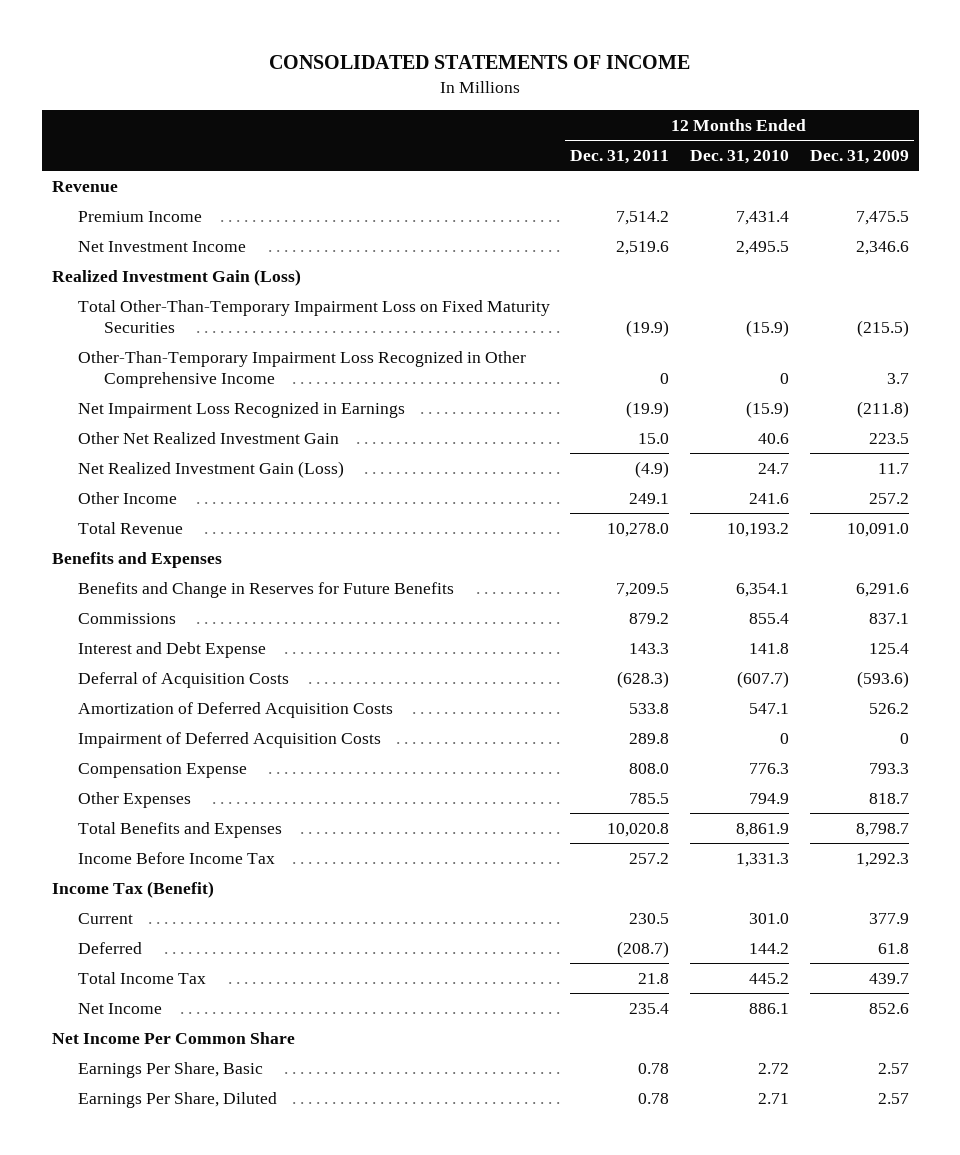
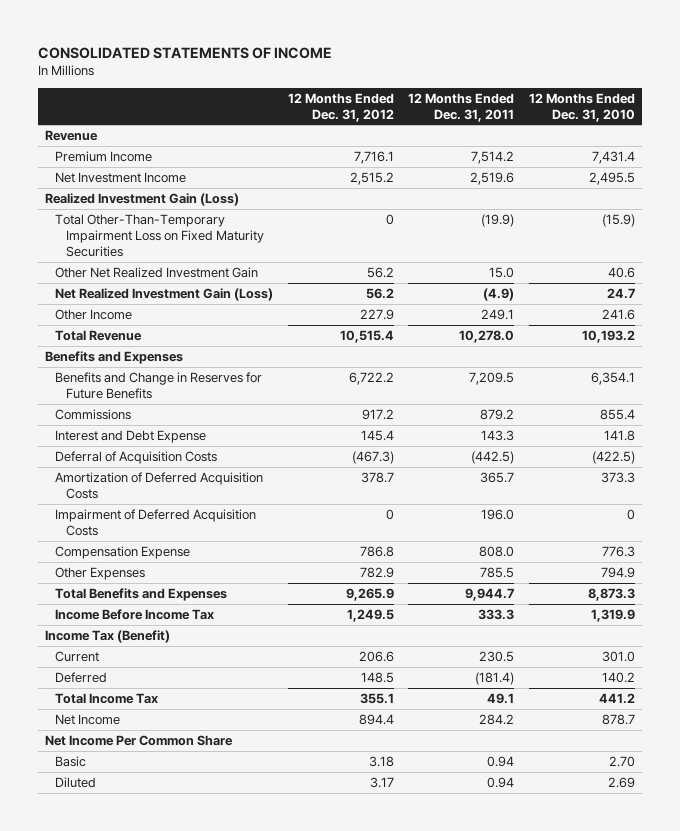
- | 12 Months Ended Dec. 31, 2011 | 12 Months Ended Dec. 31, 2010 | 12 Months Ended Dec. 31, 2009
+ | 12 Months Ended Dec. 31, 2012 | 12 Months Ended Dec. 31, 2011 | 12 Months Ended Dec. 31, 2010
- Other-Than-Temporary Impairment Loss Recognized in Other Comprehensive Income | 0 | 0 | 3.7
- Net Impairment Loss Recognized in Earnings | (19.9) | (15.9) | (211.8)
- Deferral of Acquisition Costs | (628.3) | (607.7) | (593.6)
- Amortization of Deferred Acquisition Costs | 533.8 | 547.1 | 526.2
- Impairment of Deferred Acquisition Costs | 289.8 | 0 | 0
+ Deferral of Acquisition Costs | (467.3) | (442.5) | (422.5)
+ Amortization of Deferred Acquisition Costs | 378.7 | 365.7 | 373.3
+ Impairment of Deferred Acquisition Costs | 0 | 196.0 | 0
- Total Benefits and Expenses | 10,020.8 | 8,861.9 | 8,798.7
- Income Before Income Tax | 257.2 | 1,331.3 | 1,292.3
+ Total Benefits and Expenses | 9,265.9 | 9,944.7 | 8,873.3
+ Income Before Income Tax | 1,249.5 | 333.3 | 1,319.9
- Deferred | (208.7) | 144.2 | 61.8
- Total Income Tax | 21.8 | 445.2 | 439.7
- Net Income | 235.4 | 886.1 | 852.6
+ Deferred | 148.5 | (181.4) | 140.2
+ Total Income Tax | 355.1 | 49.1 | 441.2
+ Net Income | 894.4 | 284.2 | 878.7
- Earnings Per Share, Basic | 0.78 | 2.72 | 2.57
- Earnings Per Share, Diluted | 0.78 | 2.71 | 2.57
+ Basic | 3.18 | 0.94 | 2.70
+ Diluted | 3.17 | 0.94 | 2.69

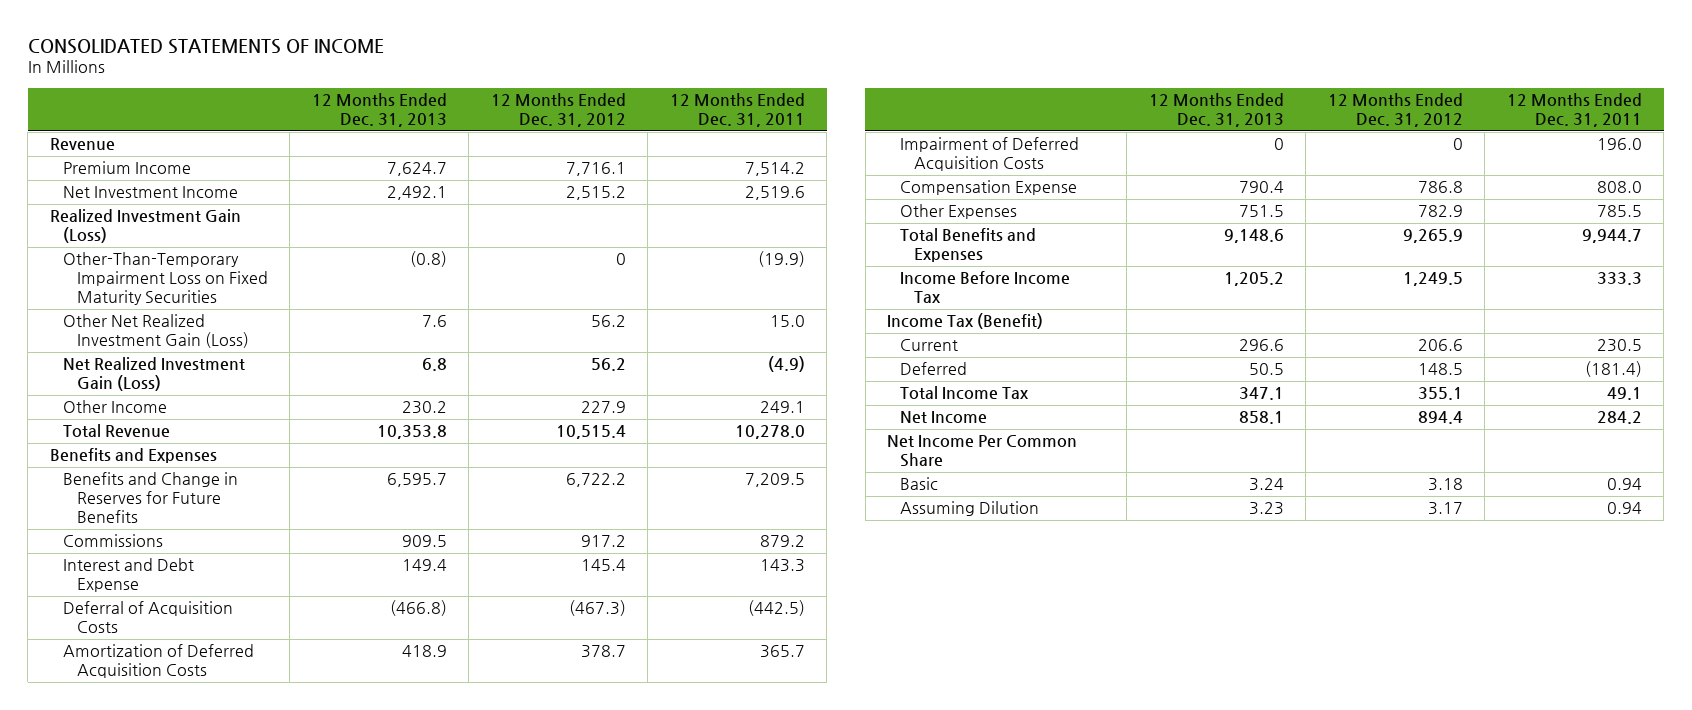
- | 12 Months Ended Dec. 31, 2012 | 12 Months Ended Dec. 31, 2011 | 12 Months Ended Dec. 31, 2010
+ | 12 Months Ended Dec. 31, 2013 | 12 Months Ended Dec. 31, 2012 | 12 Months Ended Dec. 31, 2011
- Total Other-Than-Temporary Impairment Loss on Fixed Maturity Securities | 0 | (19.9) | (15.9)
- Other Net Realized Investment Gain | 56.2 | 15.0 | 40.6
+ Other-Than-Temporary Impairment Loss on Fixed Maturity Securities | (0.8) | 0 | (19.9)
+ Other Net Realized Investment Gain (Loss) | 7.6 | 56.2 | 15.0
- Diluted | 3.17 | 0.94 | 2.69
+ Assuming Dilution | 3.23 | 3.17 | 0.94

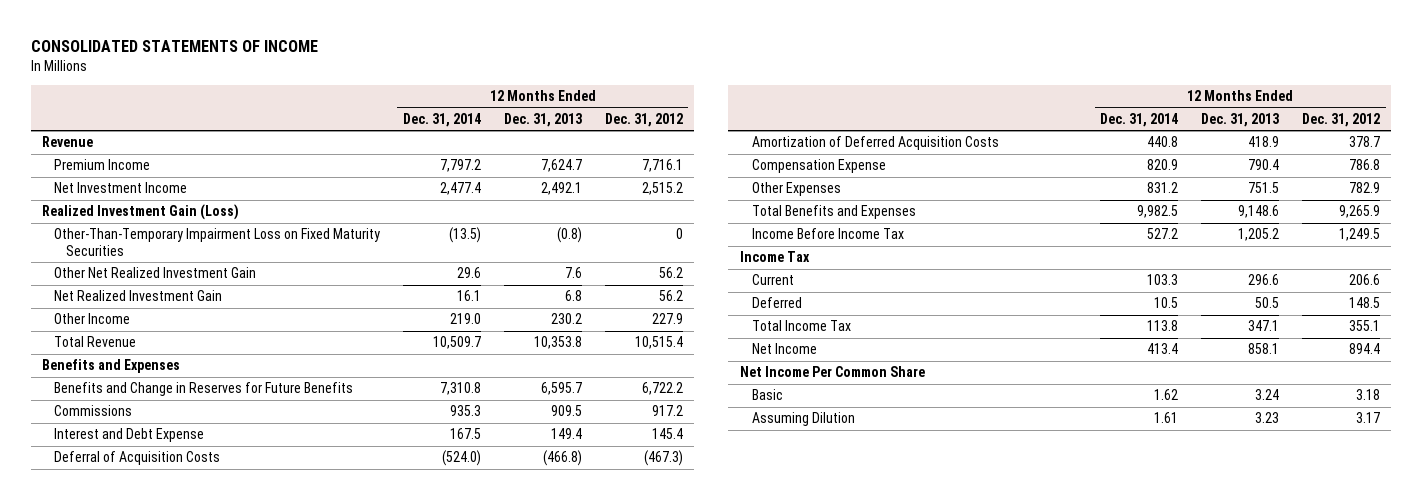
- | 12 Months Ended Dec. 31, 2013 | 12 Months Ended Dec. 31, 2012 | 12 Months Ended Dec. 31, 2011
+ | 12 Months Ended Dec. 31, 2014 | 12 Months Ended Dec. 31, 2013 | 12 Months Ended Dec. 31, 2012
- Other Net Realized Investment Gain (Loss) | 7.6 | 56.2 | 15.0
- Net Realized Investment Gain (Loss) | 6.8 | 56.2 | (4.9)
+ Other Net Realized Investment Gain | 29.6 | 7.6 | 56.2
+ Net Realized Investment Gain | 16.1 | 6.8 | 56.2
- Impairment of Deferred Acquisition Costs | 0 | 0 | 196.0
- Income Tax (Benefit)
+ Income Tax

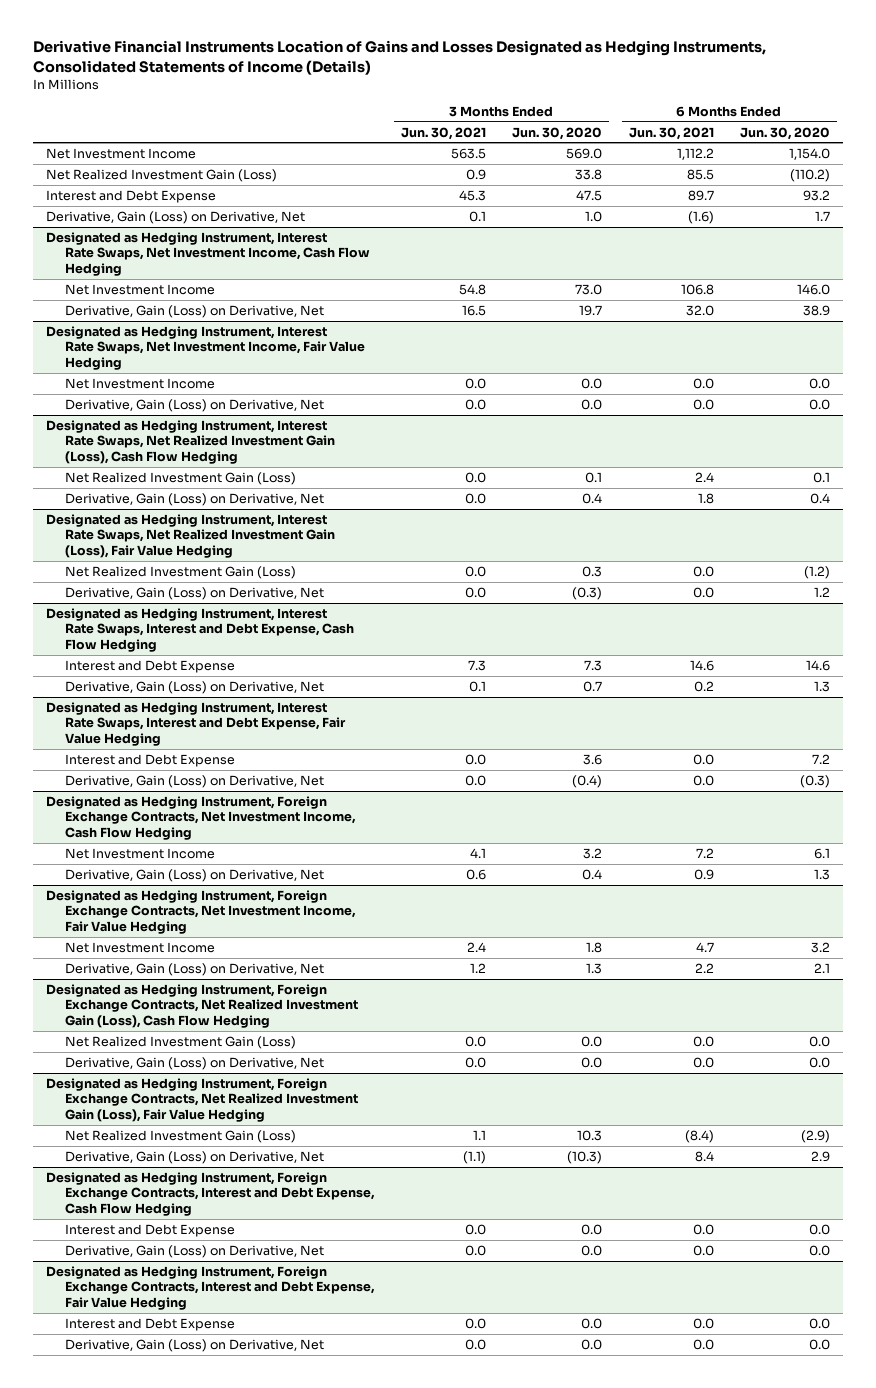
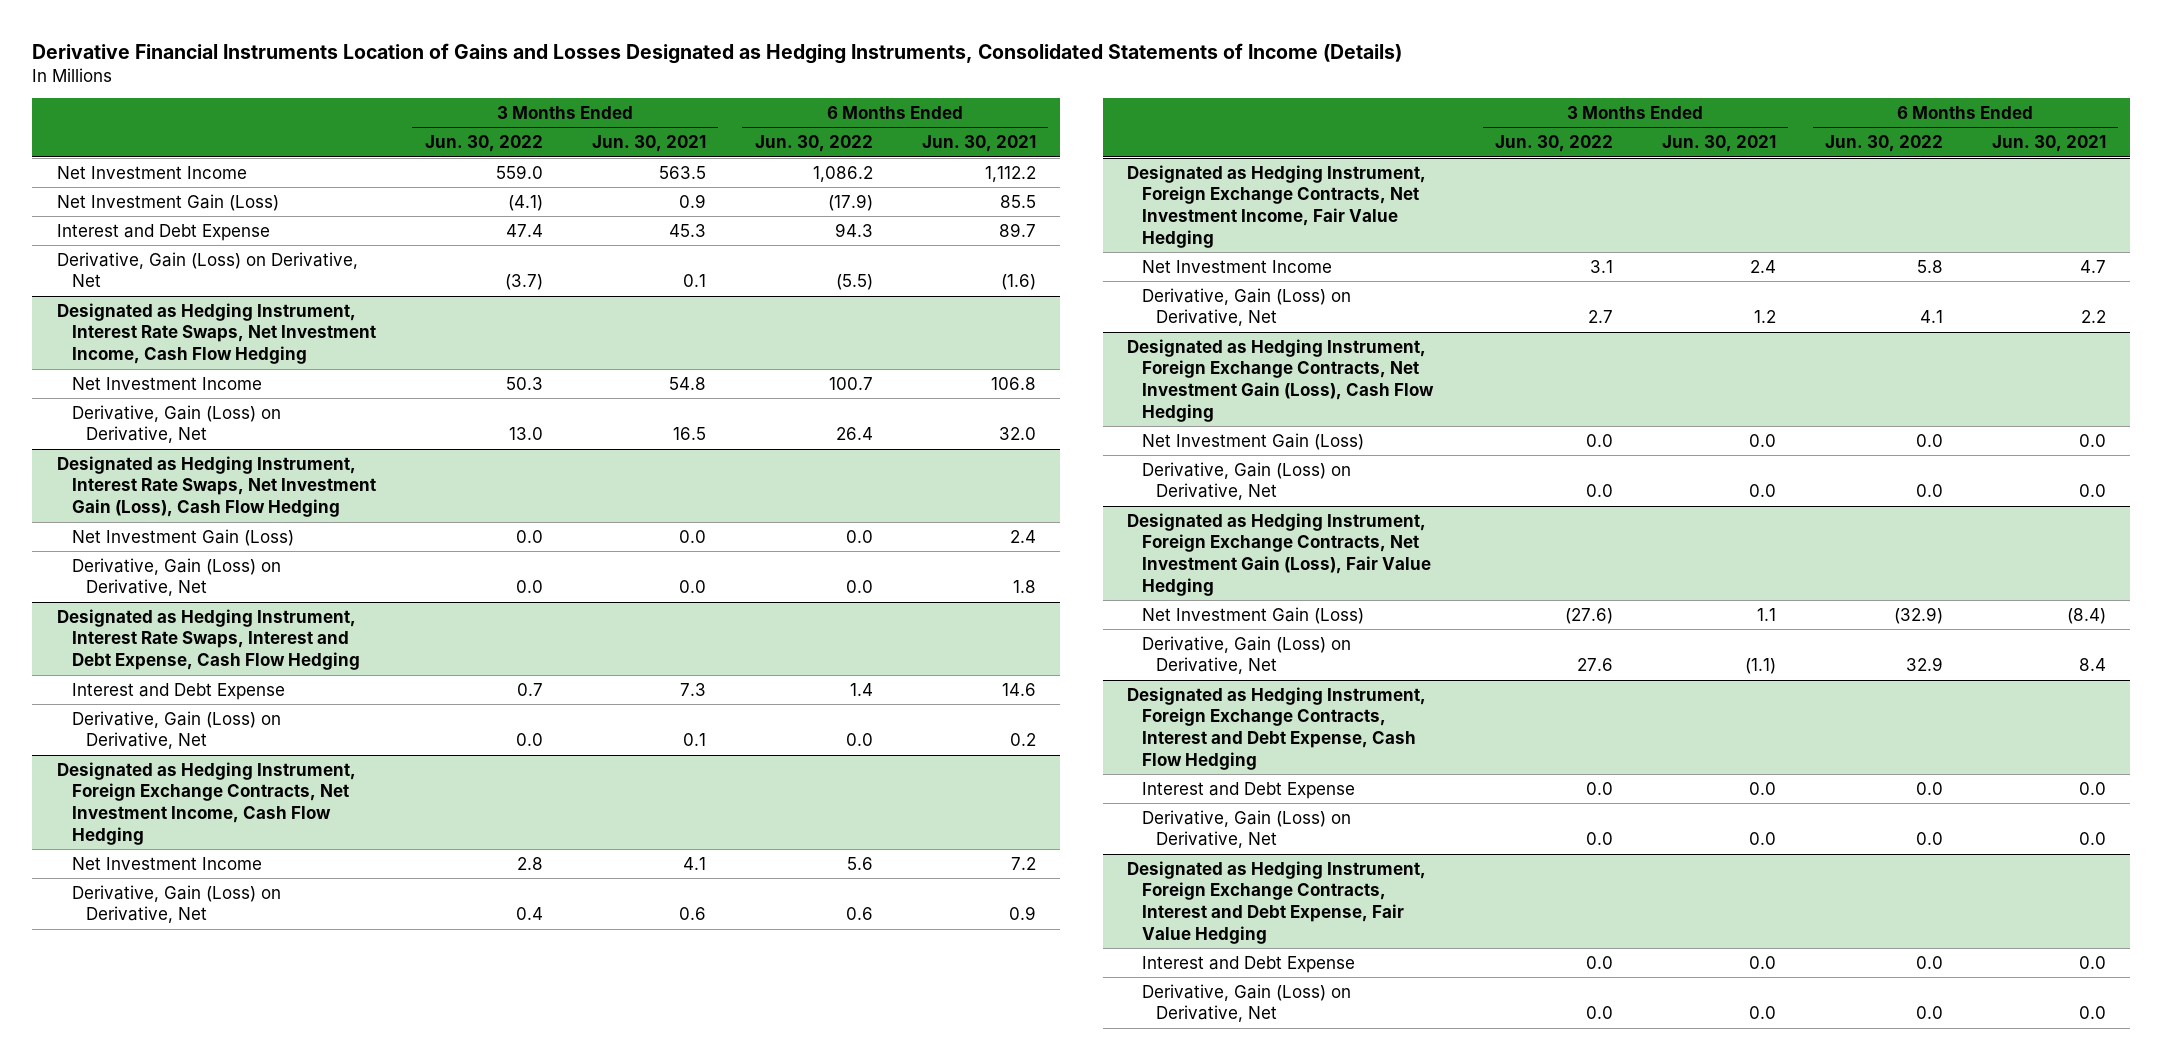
- | 3 Months Ended Jun. 30, 2021 | 3 Months Ended Jun. 30, 2020 | 6 Months Ended Jun. 30, 2021 | 6 Months Ended Jun. 30, 2020
+ | 3 Months Ended Jun. 30, 2022 | 3 Months Ended Jun. 30, 2021 | 6 Months Ended Jun. 30, 2022 | 6 Months Ended Jun. 30, 2021
- Net Realized Investment Gain (Loss) | 0.9 | 33.8 | 85.5 | (110.2)
+ Net Investment Gain (Loss) | (4.1) | 0.9 | (17.9) | 85.5
- Designated as Hedging Instrument, Interest Rate Swaps, Net Investment Income, Fair Value Hedging
- Net Investment Income | 0.0 | 0.0 | 0.0 | 0.0
- Derivative, Gain (Loss) on Derivative, Net | 0.0 | 0.0 | 0.0 | 0.0
- Designated as Hedging Instrument, Interest Rate Swaps, Net Realized Investment Gain (Loss), Cash Flow Hedging
- Net Realized Investment Gain (Loss) | 0.0 | 0.1 | 2.4 | 0.1
+ Designated as Hedging Instrument, Interest Rate Swaps, Net Investment Gain (Loss), Cash Flow Hedging
+ Net Investment Gain (Loss) | 0.0 | 0.0 | 0.0 | 2.4
- Designated as Hedging Instrument, Interest Rate Swaps, Net Realized Investment Gain (Loss), Fair Value Hedging
- Net Realized Investment Gain (Loss) | 0.0 | 0.3 | 0.0 | (1.2)
- Derivative, Gain (Loss) on Derivative, Net | 0.0 | (0.3) | 0.0 | 1.2
- Designated as Hedging Instrument, Interest Rate Swaps, Interest and Debt Expense, Fair Value Hedging
- Interest and Debt Expense | 0.0 | 3.6 | 0.0 | 7.2
- Derivative, Gain (Loss) on Derivative, Net | 0.0 | (0.4) | 0.0 | (0.3)
- Designated as Hedging Instrument, Foreign Exchange Contracts, Net Realized Investment Gain (Loss), Cash Flow Hedging
- Net Realized Investment Gain (Loss) | 0.0 | 0.0 | 0.0 | 0.0
+ Designated as Hedging Instrument, Foreign Exchange Contracts, Net Investment Gain (Loss), Cash Flow Hedging
+ Net Investment Gain (Loss) | 0.0 | 0.0 | 0.0 | 0.0
- Designated as Hedging Instrument, Foreign Exchange Contracts, Net Realized Investment Gain (Loss), Fair Value Hedging
- Net Realized Investment Gain (Loss) | 1.1 | 10.3 | (8.4) | (2.9)
+ Designated as Hedging Instrument, Foreign Exchange Contracts, Net Investment Gain (Loss), Fair Value Hedging
+ Net Investment Gain (Loss) | (27.6) | 1.1 | (32.9) | (8.4)

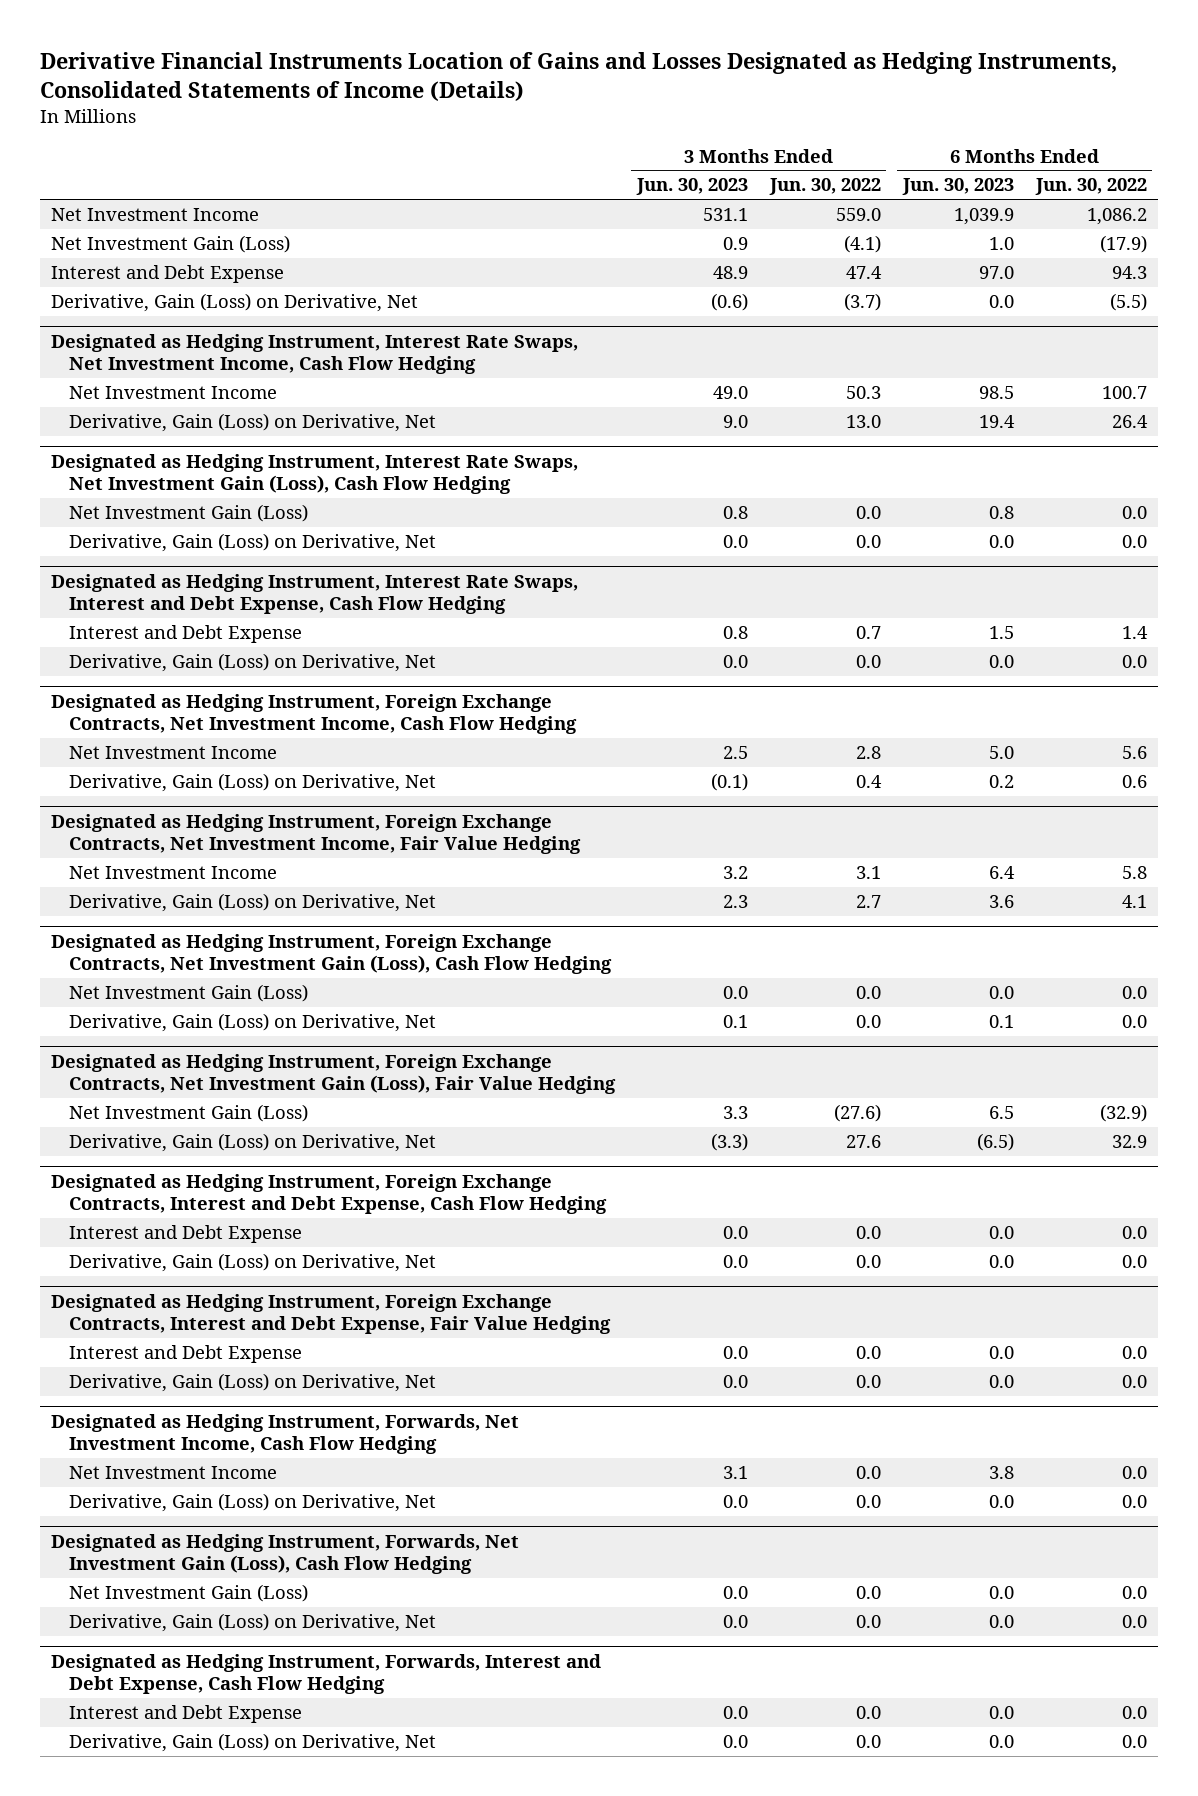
- | 3 Months Ended Jun. 30, 2022 | 3 Months Ended Jun. 30, 2021 | 6 Months Ended Jun. 30, 2022 | 6 Months Ended Jun. 30, 2021
+ | 3 Months Ended Jun. 30, 2023 | 3 Months Ended Jun. 30, 2022 | 6 Months Ended Jun. 30, 2023 | 6 Months Ended Jun. 30, 2022
+ Designated as Hedging Instrument, Forwards, Net Investment Income, Cash Flow Hedging
+ Net Investment Income | 3.1 | 0.0 | 3.8 | 0.0
+ Derivative, Gain (Loss) on Derivative, Net | 0.0 | 0.0 | 0.0 | 0.0
+ Designated as Hedging Instrument, Forwards, Net Investment Gain (Loss), Cash Flow Hedging
+ Net Investment Gain (Loss) | 0.0 | 0.0 | 0.0 | 0.0
+ Derivative, Gain (Loss) on Derivative, Net | 0.0 | 0.0 | 0.0 | 0.0
+ Designated as Hedging Instrument, Forwards, Interest and Debt Expense, Cash Flow Hedging
+ Interest and Debt Expense | 0.0 | 0.0 | 0.0 | 0.0
+ Derivative, Gain (Loss) on Derivative, Net | 0.0 | 0.0 | 0.0 | 0.0

